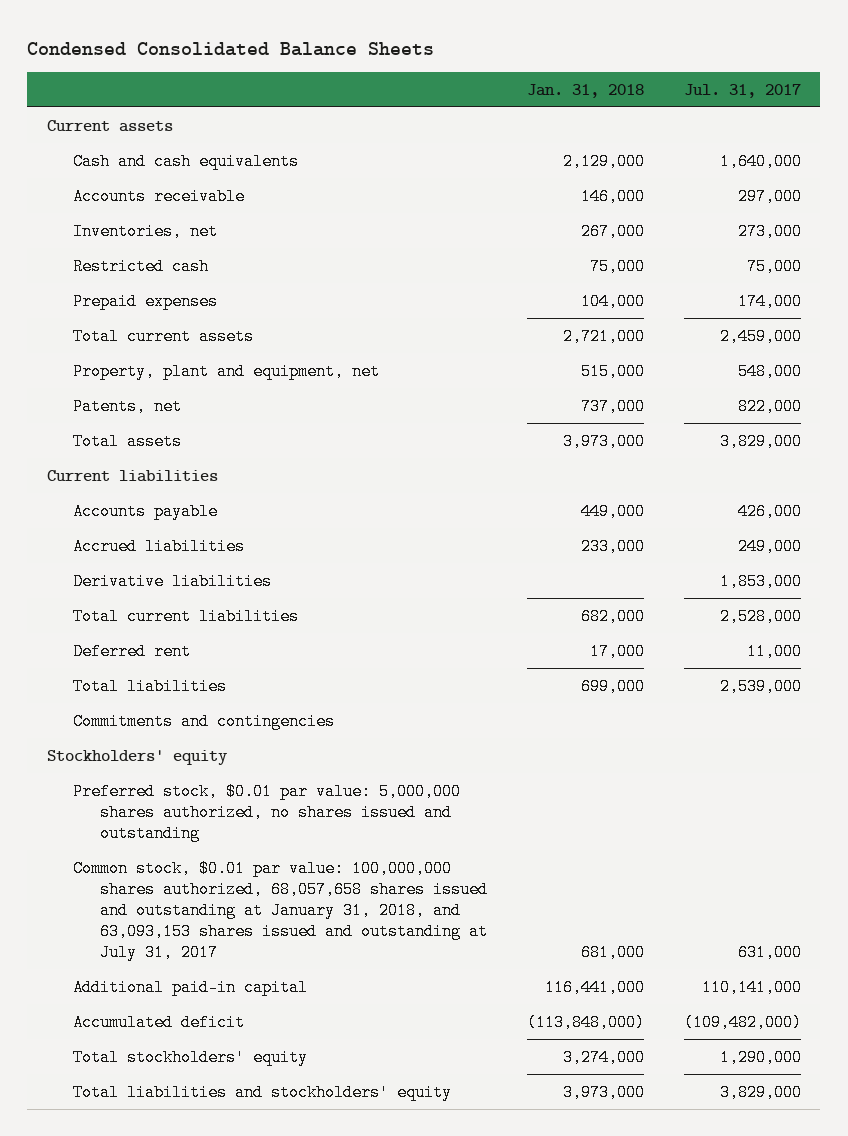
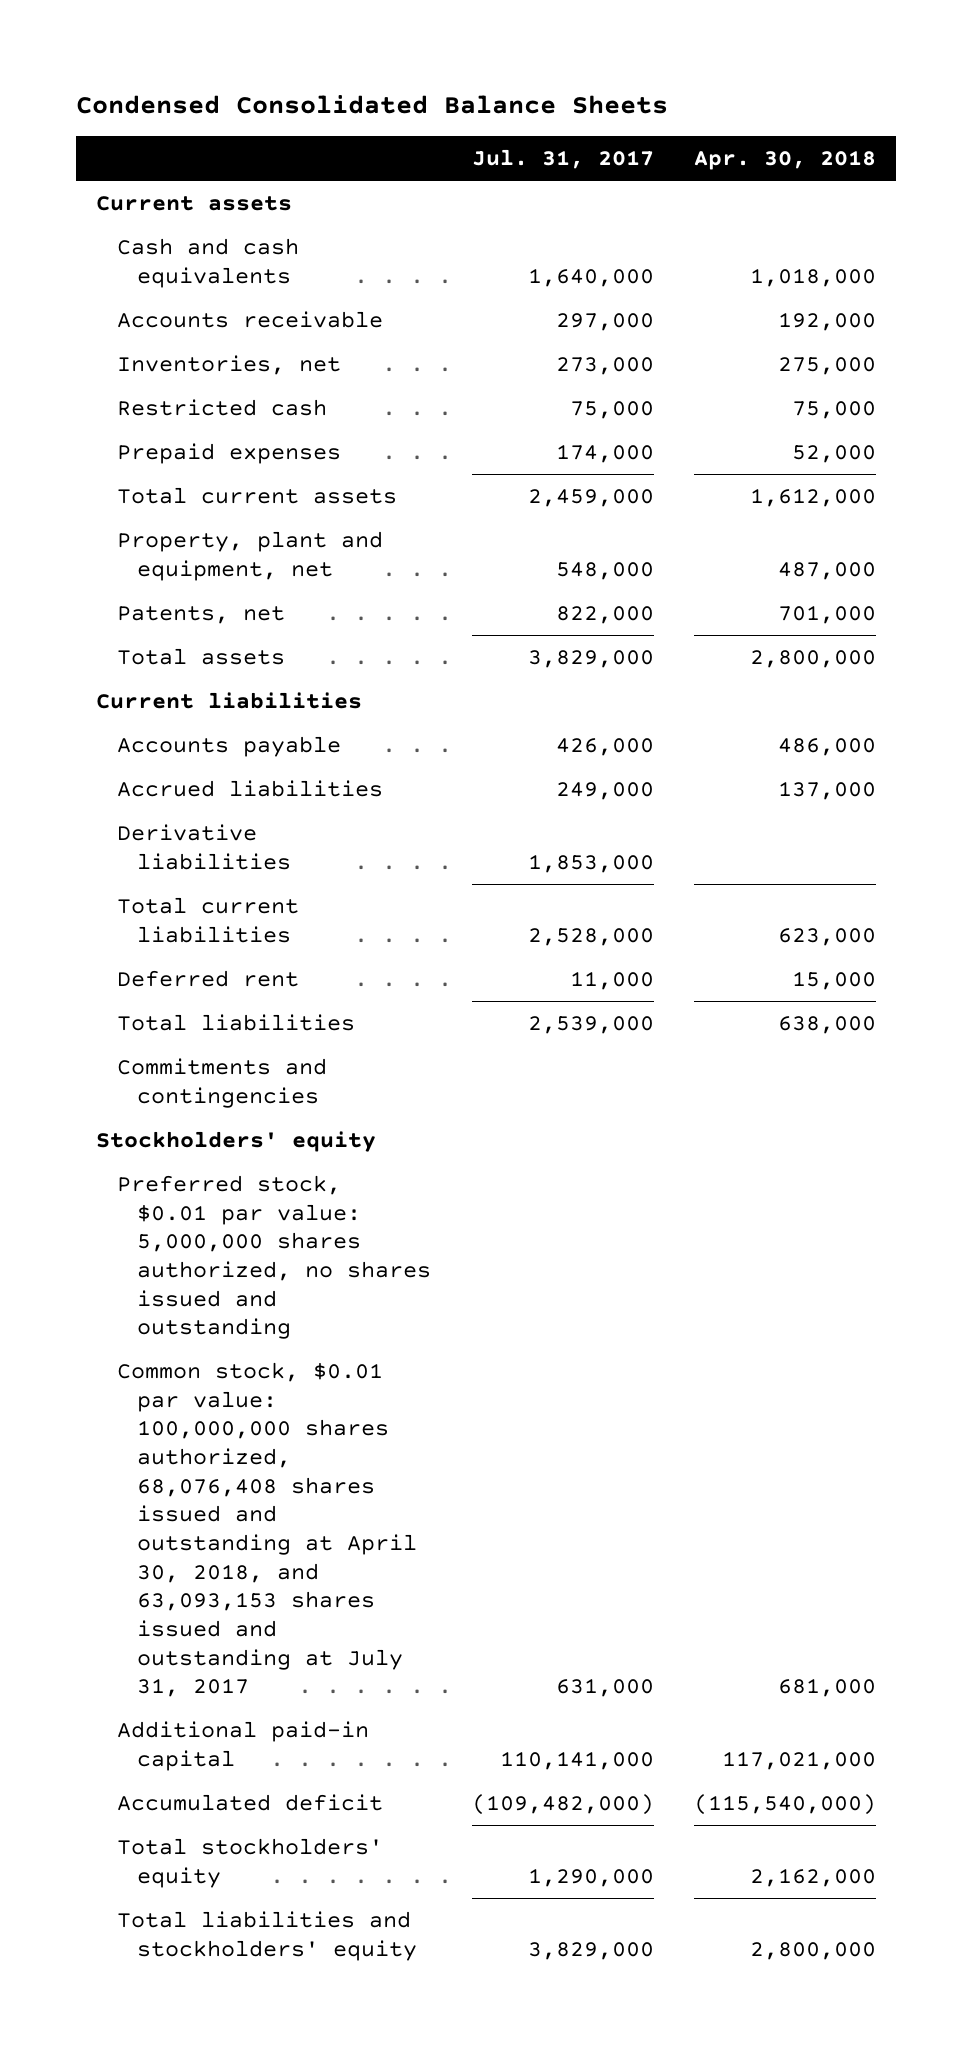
- | Jan. 31, 2018 | Jul. 31, 2017
+ | Jul. 31, 2017 | Apr. 30, 2018
- Common stock, $0.01 par value: 100,000,000 shares authorized, 68,057,658 shares issued and outstanding at January 31, 2018, and 63,093,153 shares issued and outstanding at July 31, 2017 | 681,000 | 631,000
+ Common stock, $0.01 par value: 100,000,000 shares authorized, 68,076,408 shares issued and outstanding at April 30, 2018, and 63,093,153 shares issued and outstanding at July 31, 2017 | 631,000 | 681,000

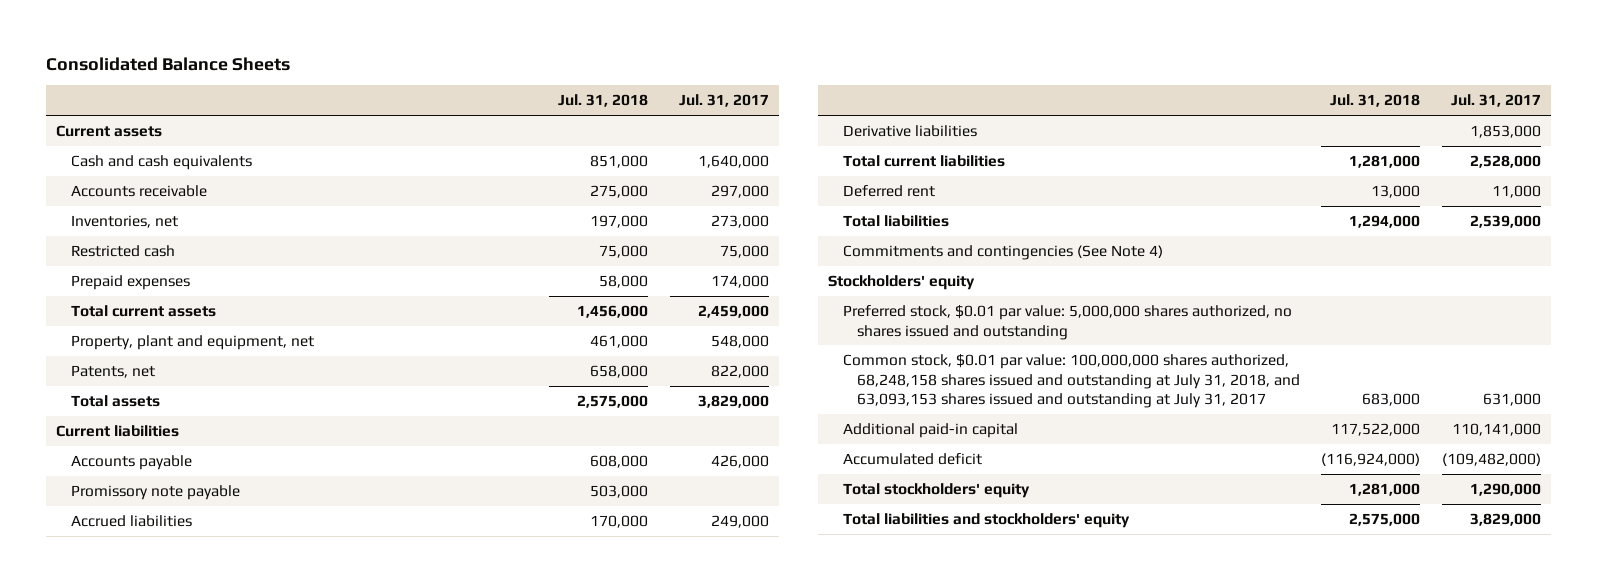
- Condensed Consolidated Balance Sheets
+ Consolidated Balance Sheets
- | Jul. 31, 2017 | Apr. 30, 2018
+ | Jul. 31, 2018 | Jul. 31, 2017
+ Promissory note payable | 503,000 |
- Commitments and contingencies
+ Commitments and contingencies (See Note 4)
- Common stock, $0.01 par value: 100,000,000 shares authorized, 68,076,408 shares issued and outstanding at April 30, 2018, and 63,093,153 shares issued and outstanding at July 31, 2017 | 631,000 | 681,000
+ Common stock, $0.01 par value: 100,000,000 shares authorized, 68,248,158 shares issued and outstanding at July 31, 2018, and 63,093,153 shares issued and outstanding at July 31, 2017 | 683,000 | 631,000

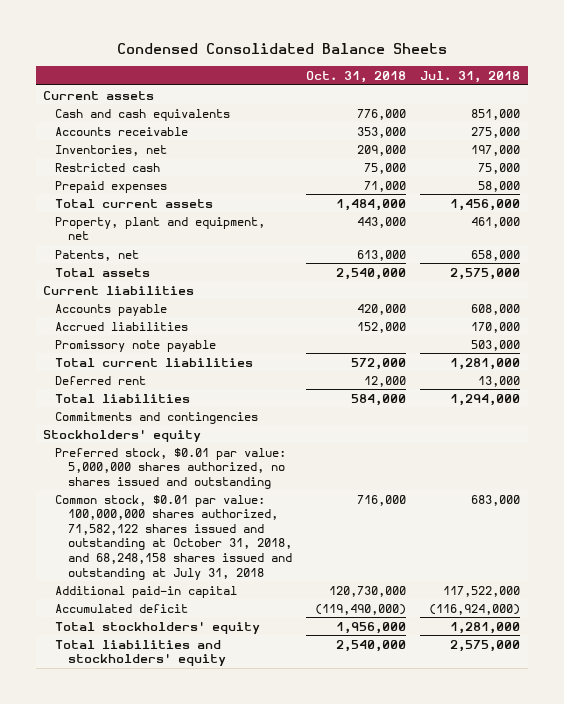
- Consolidated Balance Sheets
+ Condensed Consolidated Balance Sheets
- | Jul. 31, 2018 | Jul. 31, 2017
+ | Oct. 31, 2018 | Jul. 31, 2018
- Derivative liabilities | | 1,853,000
moved down: Promissory note payable | | 503,000
- Commitments and contingencies (See Note 4)
+ Commitments and contingencies
- Common stock, $0.01 par value: 100,000,000 shares authorized, 68,248,158 shares issued and outstanding at July 31, 2018, and 63,093,153 shares issued and outstanding at July 31, 2017 | 683,000 | 631,000
+ Common stock, $0.01 par value: 100,000,000 shares authorized, 71,582,122 shares issued and outstanding at October 31, 2018, and 68,248,158 shares issued and outstanding at July 31, 2018 | 716,000 | 683,000

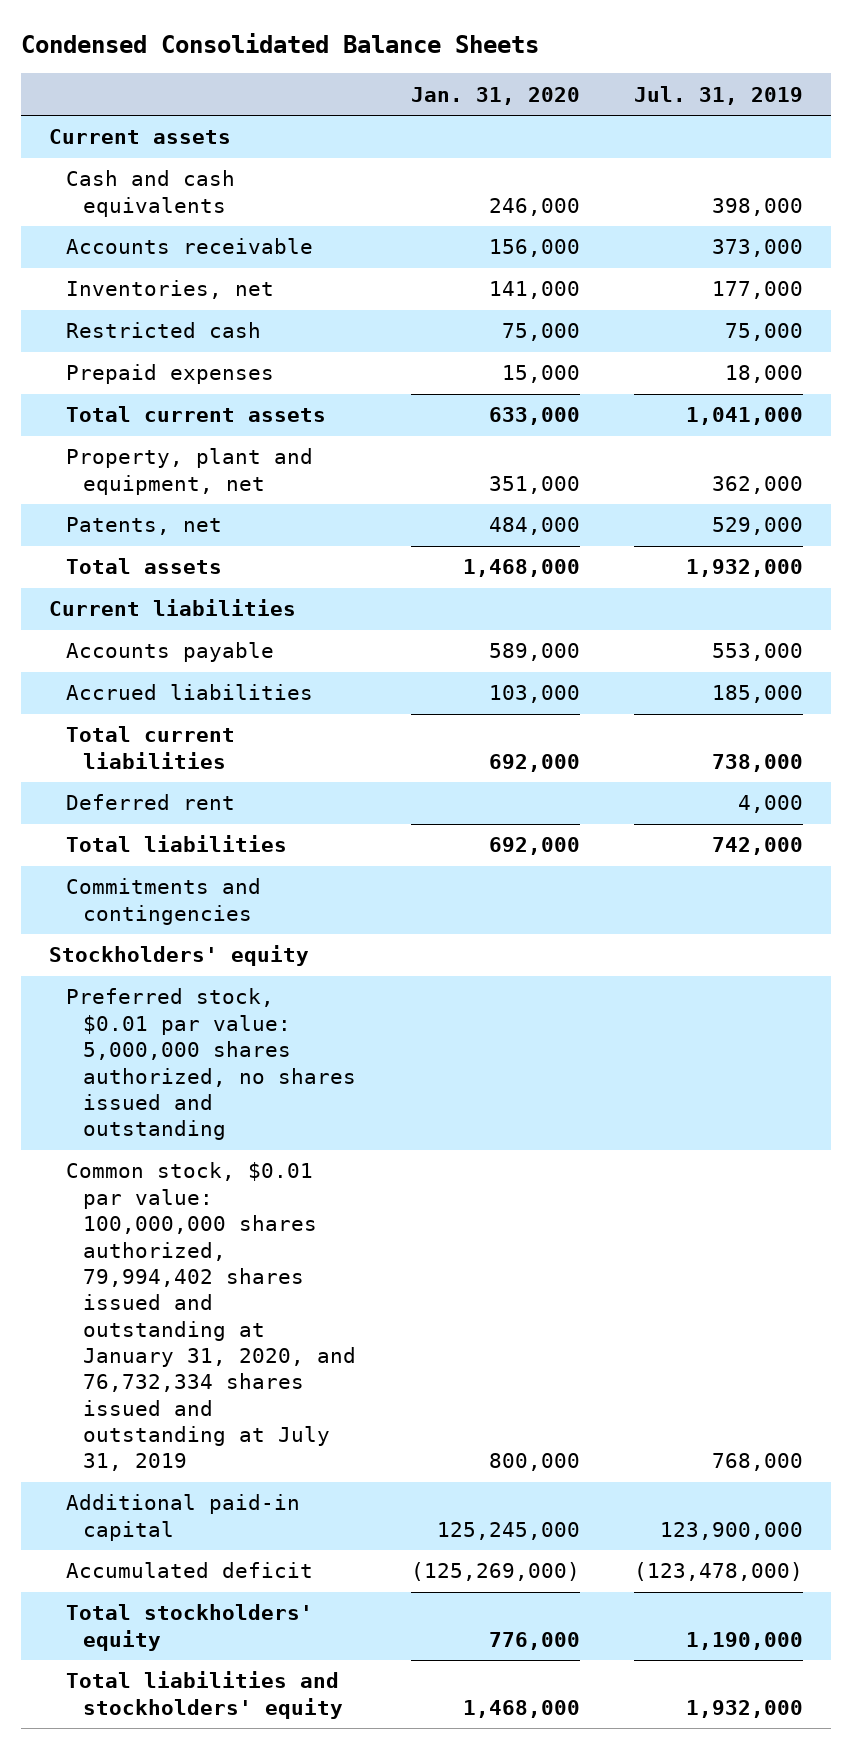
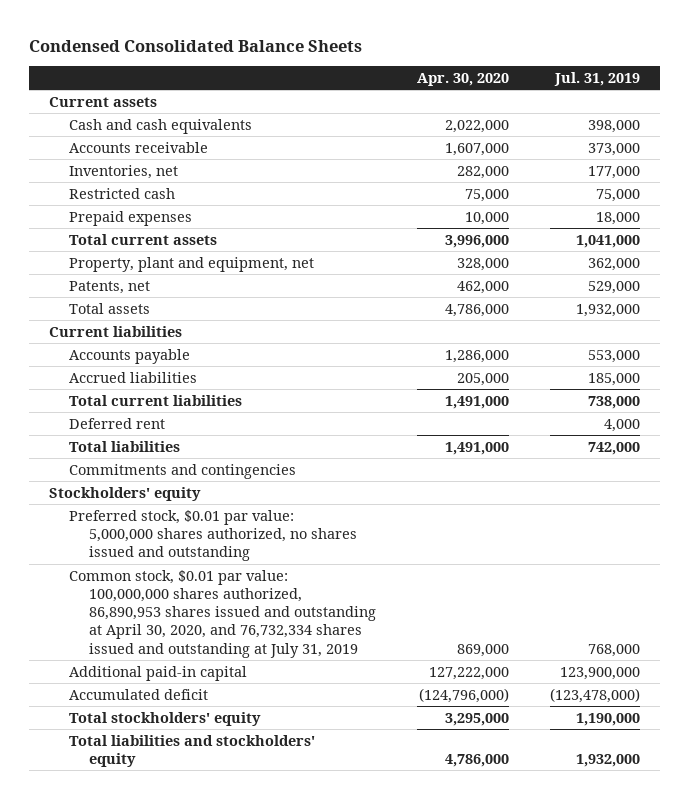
- | Jan. 31, 2020 | Jul. 31, 2019
+ | Apr. 30, 2020 | Jul. 31, 2019
- Common stock, $0.01 par value: 100,000,000 shares authorized, 79,994,402 shares issued and outstanding at January 31, 2020, and 76,732,334 shares issued and outstanding at July 31, 2019 | 800,000 | 768,000
+ Common stock, $0.01 par value: 100,000,000 shares authorized, 86,890,953 shares issued and outstanding at April 30, 2020, and 76,732,334 shares issued and outstanding at July 31, 2019 | 869,000 | 768,000

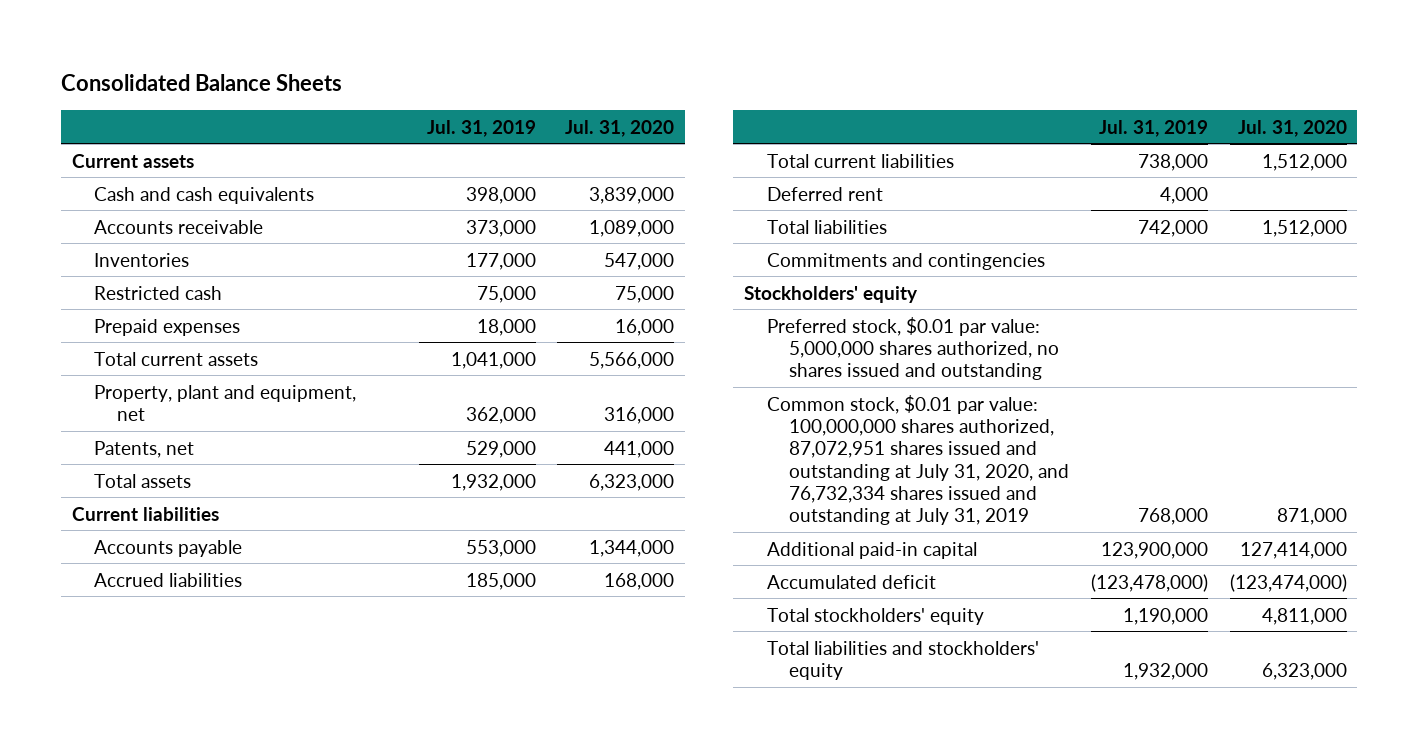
- Condensed Consolidated Balance Sheets
+ Consolidated Balance Sheets
- | Apr. 30, 2020 | Jul. 31, 2019
+ | Jul. 31, 2019 | Jul. 31, 2020
- Inventories, net | 282,000 | 177,000
+ Inventories | 177,000 | 547,000
- Common stock, $0.01 par value: 100,000,000 shares authorized, 86,890,953 shares issued and outstanding at April 30, 2020, and 76,732,334 shares issued and outstanding at July 31, 2019 | 869,000 | 768,000
+ Common stock, $0.01 par value: 100,000,000 shares authorized, 87,072,951 shares issued and outstanding at July 31, 2020, and 76,732,334 shares issued and outstanding at July 31, 2019 | 768,000 | 871,000

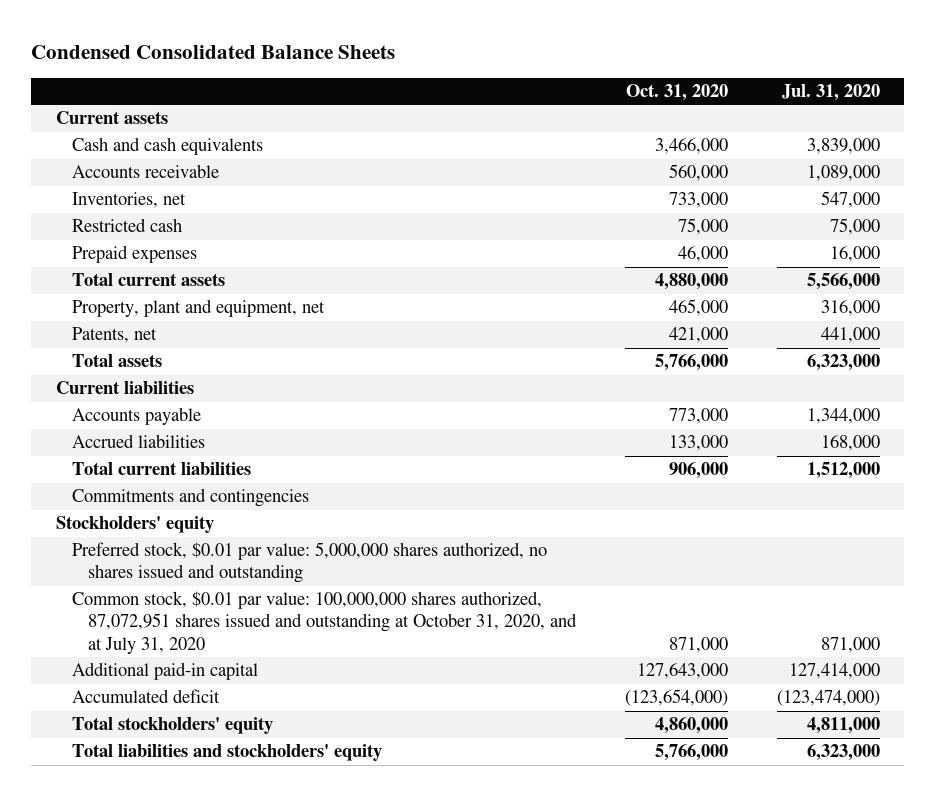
- Consolidated Balance Sheets
+ Condensed Consolidated Balance Sheets
- | Jul. 31, 2019 | Jul. 31, 2020
+ | Oct. 31, 2020 | Jul. 31, 2020
- Inventories | 177,000 | 547,000
+ Inventories, net | 733,000 | 547,000
- Deferred rent | 4,000 |
- Total liabilities | 742,000 | 1,512,000
- Common stock, $0.01 par value: 100,000,000 shares authorized, 87,072,951 shares issued and outstanding at July 31, 2020, and 76,732,334 shares issued and outstanding at July 31, 2019 | 768,000 | 871,000
+ Common stock, $0.01 par value: 100,000,000 shares authorized, 87,072,951 shares issued and outstanding at October 31, 2020, and at July 31, 2020 | 871,000 | 871,000

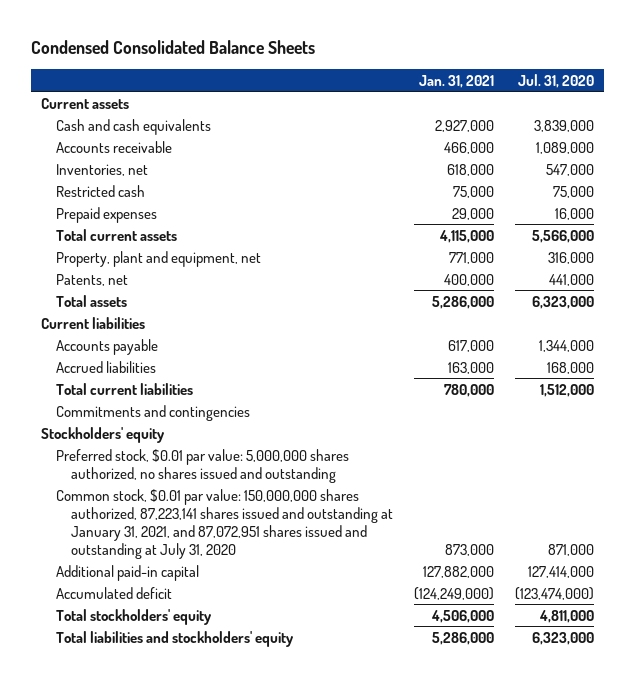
- | Oct. 31, 2020 | Jul. 31, 2020
+ | Jan. 31, 2021 | Jul. 31, 2020
- Common stock, $0.01 par value: 100,000,000 shares authorized, 87,072,951 shares issued and outstanding at October 31, 2020, and at July 31, 2020 | 871,000 | 871,000
+ Common stock, $0.01 par value: 150,000,000 shares authorized, 87,223,141 shares issued and outstanding at January 31, 2021, and 87,072,951 shares issued and outstanding at July 31, 2020 | 873,000 | 871,000

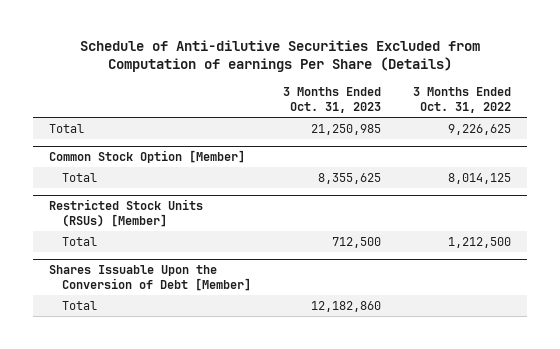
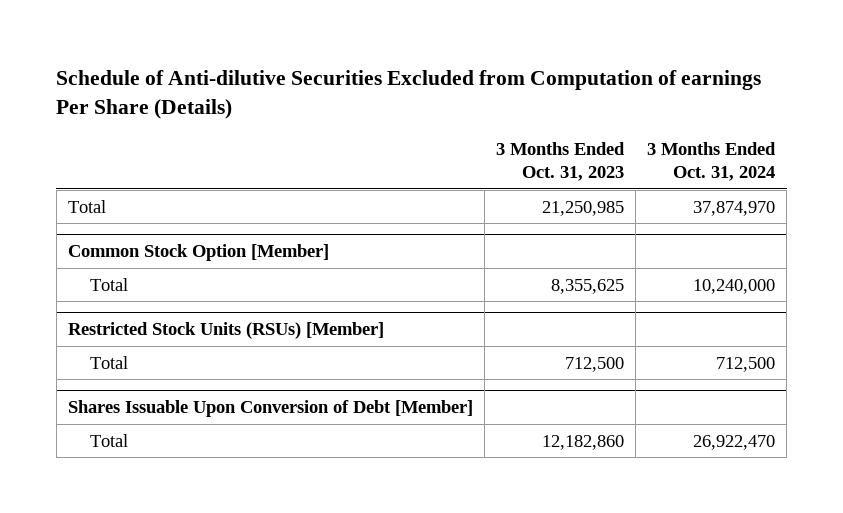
- | 3 Months Ended Oct. 31, 2023 | 3 Months Ended Oct. 31, 2022
+ | 3 Months Ended Oct. 31, 2023 | 3 Months Ended Oct. 31, 2024
- Shares Issuable Upon the Conversion of Debt [Member]
+ Shares Issuable Upon Conversion of Debt [Member]

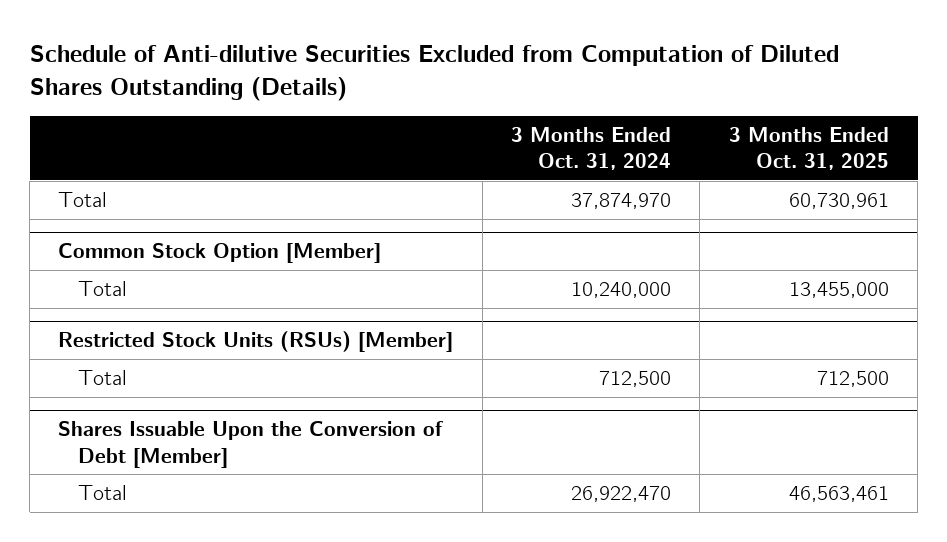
- Schedule of Anti-dilutive Securities Excluded from Computation of earnings Per Share (Details)
+ Schedule of Anti-dilutive Securities Excluded from Computation of Diluted Shares Outstanding (Details)
- | 3 Months Ended Oct. 31, 2023 | 3 Months Ended Oct. 31, 2024
+ | 3 Months Ended Oct. 31, 2024 | 3 Months Ended Oct. 31, 2025
- Shares Issuable Upon Conversion of Debt [Member]
+ Shares Issuable Upon the Conversion of Debt [Member]

